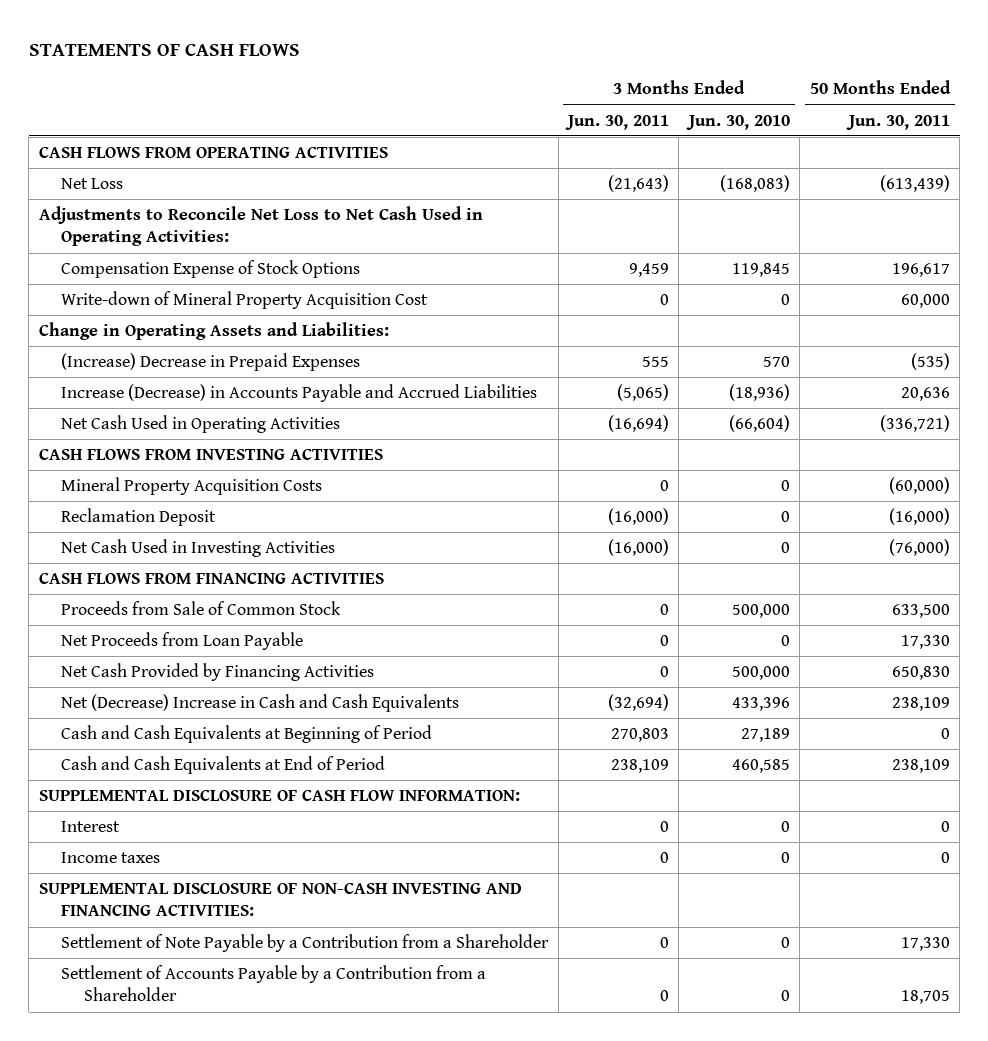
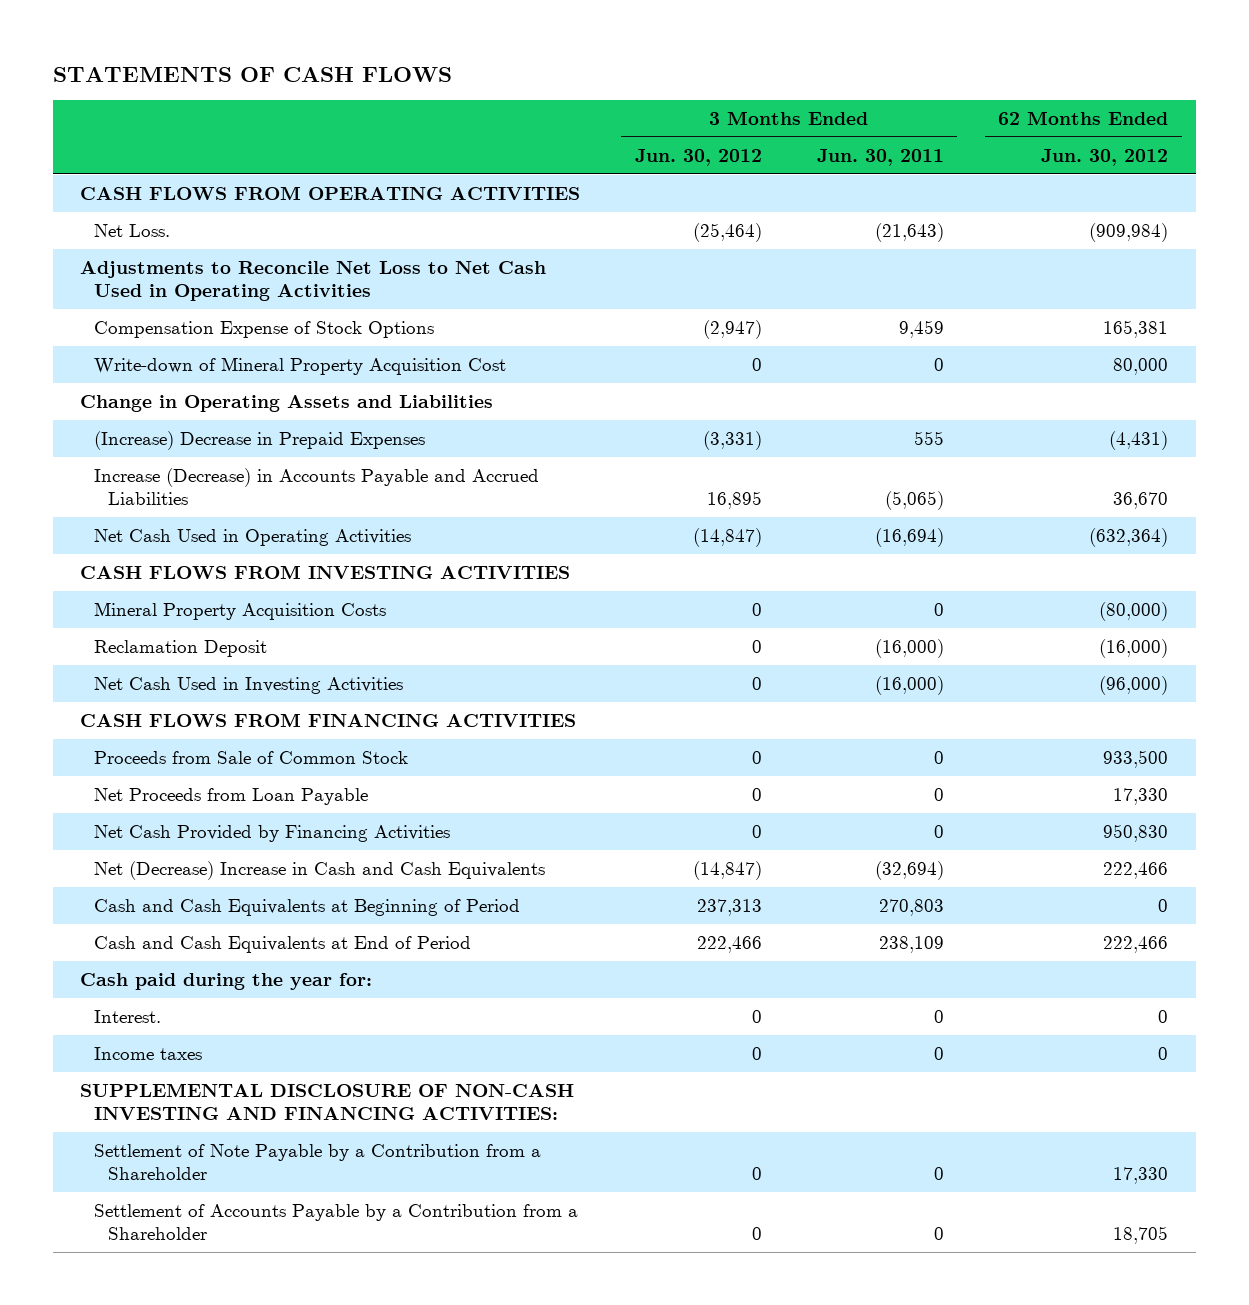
- | 3 Months Ended Jun. 30, 2011 | 3 Months Ended Jun. 30, 2010 | 50 Months Ended Jun. 30, 2011
+ | 3 Months Ended Jun. 30, 2012 | 3 Months Ended Jun. 30, 2011 | 62 Months Ended Jun. 30, 2012
- Net Loss | (21,643) | (168,083) | (613,439)
- Adjustments to Reconcile Net Loss to Net Cash Used in Operating Activities:
+ Net Loss. | (25,464) | (21,643) | (909,984)
+ Adjustments to Reconcile Net Loss to Net Cash Used in Operating Activities
- Change in Operating Assets and Liabilities:
+ Change in Operating Assets and Liabilities
- SUPPLEMENTAL DISCLOSURE OF CASH FLOW INFORMATION:
- Interest | 0 | 0 | 0
+ Cash paid during the year for:
+ Interest. | 0 | 0 | 0

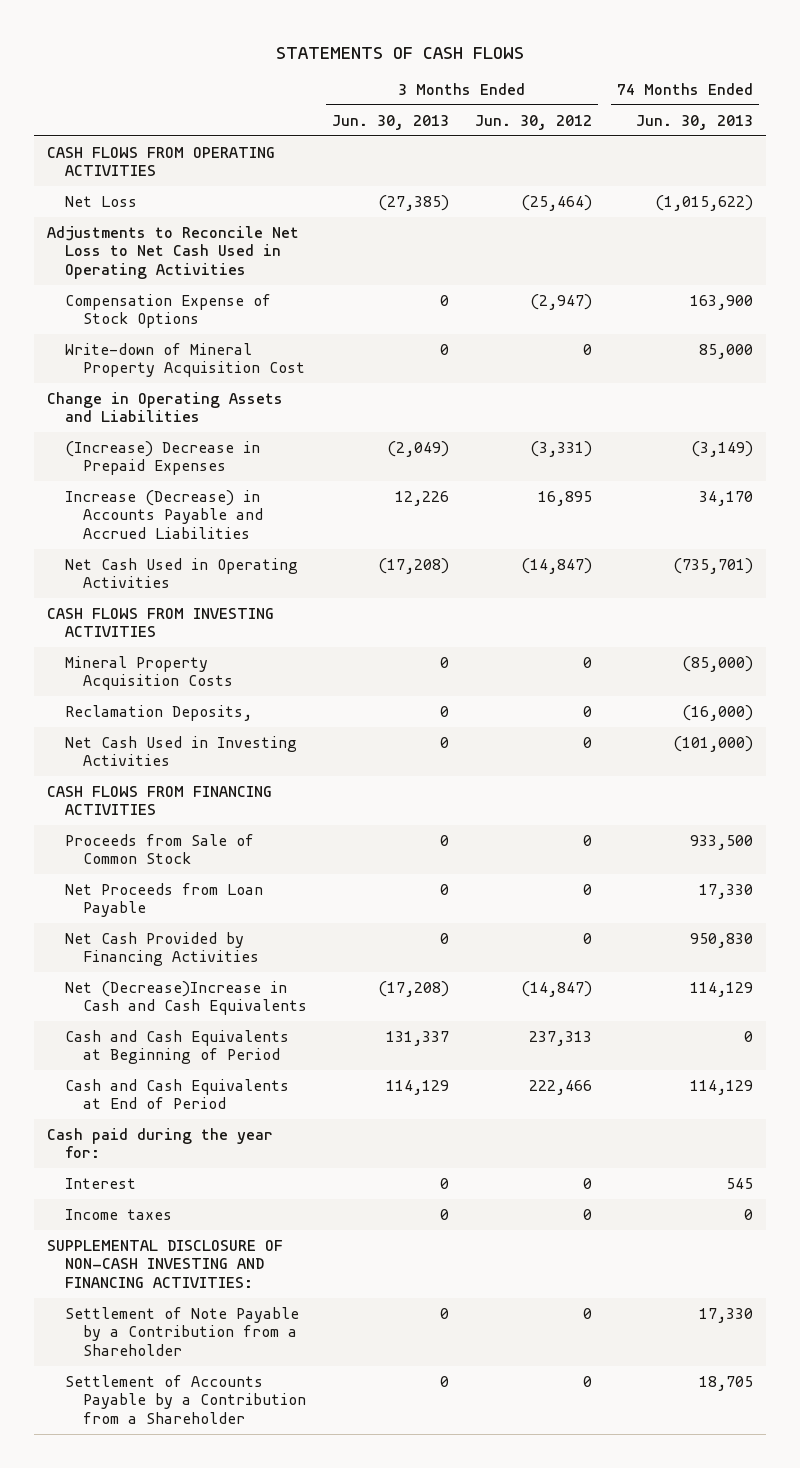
- | 3 Months Ended Jun. 30, 2012 | 3 Months Ended Jun. 30, 2011 | 62 Months Ended Jun. 30, 2012
+ | 3 Months Ended Jun. 30, 2013 | 3 Months Ended Jun. 30, 2012 | 74 Months Ended Jun. 30, 2013
- Net Loss. | (25,464) | (21,643) | (909,984)
+ Net Loss | (27,385) | (25,464) | (1,015,622)
- Reclamation Deposit | 0 | (16,000) | (16,000)
+ Reclamation Deposits, | 0 | 0 | (16,000)
- Net (Decrease) Increase in Cash and Cash Equivalents | (14,847) | (32,694) | 222,466
+ Net (Decrease)Increase in Cash and Cash Equivalents | (17,208) | (14,847) | 114,129
- Interest. | 0 | 0 | 0
+ Interest | 0 | 0 | 545

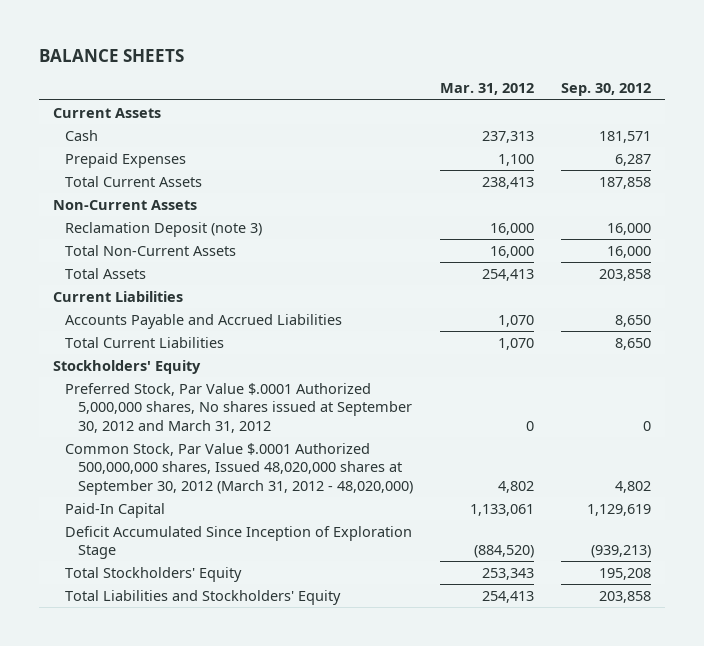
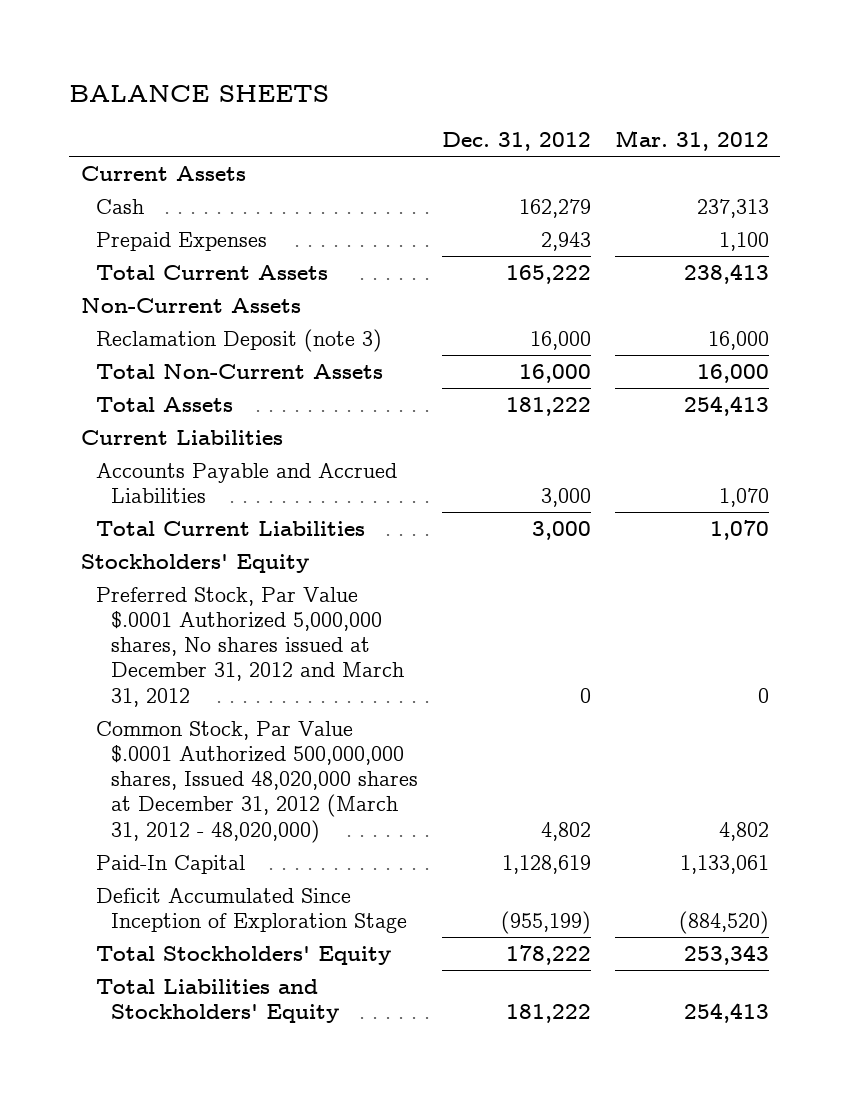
- | Mar. 31, 2012 | Sep. 30, 2012
+ | Dec. 31, 2012 | Mar. 31, 2012
- Preferred Stock, Par Value $.0001 Authorized 5,000,000 shares, No shares issued at September 30, 2012 and March 31, 2012 | 0 | 0
- Common Stock, Par Value $.0001 Authorized 500,000,000 shares, Issued 48,020,000 shares at September 30, 2012 (March 31, 2012 - 48,020,000) | 4,802 | 4,802
+ Preferred Stock, Par Value $.0001 Authorized 5,000,000 shares, No shares issued at December 31, 2012 and March 31, 2012 | 0 | 0
+ Common Stock, Par Value $.0001 Authorized 500,000,000 shares, Issued 48,020,000 shares at December 31, 2012 (March 31, 2012 - 48,020,000) | 4,802 | 4,802

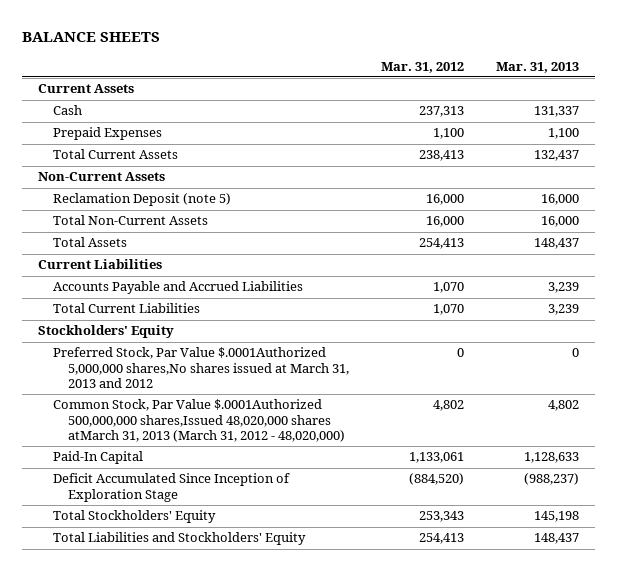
- | Dec. 31, 2012 | Mar. 31, 2012
+ | Mar. 31, 2012 | Mar. 31, 2013
- Reclamation Deposit (note 3) | 16,000 | 16,000
+ Reclamation Deposit (note 5) | 16,000 | 16,000
- Preferred Stock, Par Value $.0001 Authorized 5,000,000 shares, No shares issued at December 31, 2012 and March 31, 2012 | 0 | 0
- Common Stock, Par Value $.0001 Authorized 500,000,000 shares, Issued 48,020,000 shares at December 31, 2012 (March 31, 2012 - 48,020,000) | 4,802 | 4,802
+ Preferred Stock, Par Value $.0001Authorized 5,000,000 shares,No shares issued at March 31, 2013 and 2012 | 0 | 0
+ Common Stock, Par Value $.0001Authorized 500,000,000 shares,Issued 48,020,000 shares atMarch 31, 2013 (March 31, 2012 - 48,020,000) | 4,802 | 4,802

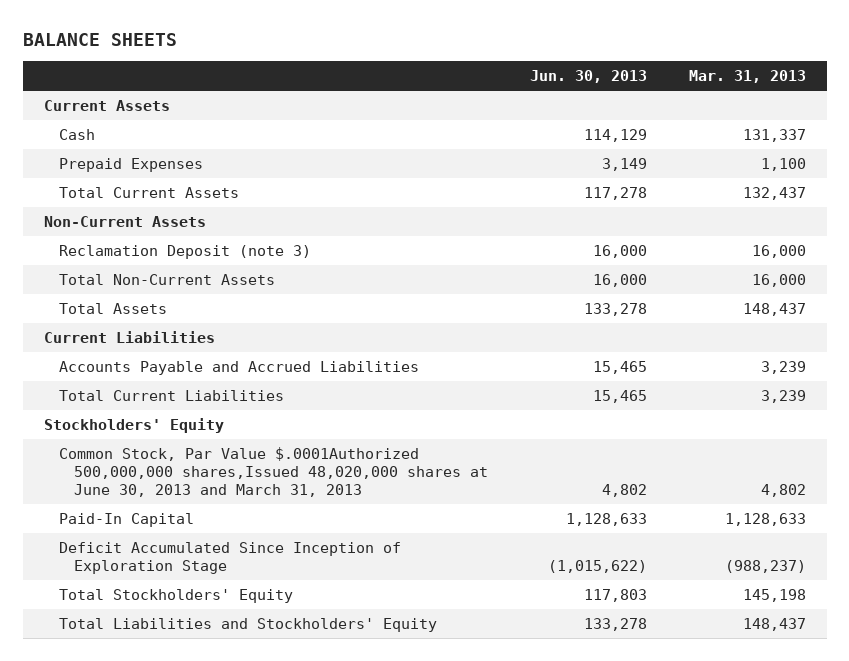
- | Mar. 31, 2012 | Mar. 31, 2013
+ | Jun. 30, 2013 | Mar. 31, 2013
- Reclamation Deposit (note 5) | 16,000 | 16,000
+ Reclamation Deposit (note 3) | 16,000 | 16,000
- Preferred Stock, Par Value $.0001Authorized 5,000,000 shares,No shares issued at March 31, 2013 and 2012 | 0 | 0
- Common Stock, Par Value $.0001Authorized 500,000,000 shares,Issued 48,020,000 shares atMarch 31, 2013 (March 31, 2012 - 48,020,000) | 4,802 | 4,802
+ Common Stock, Par Value $.0001Authorized 500,000,000 shares,Issued 48,020,000 shares at June 30, 2013 and March 31, 2013 | 4,802 | 4,802

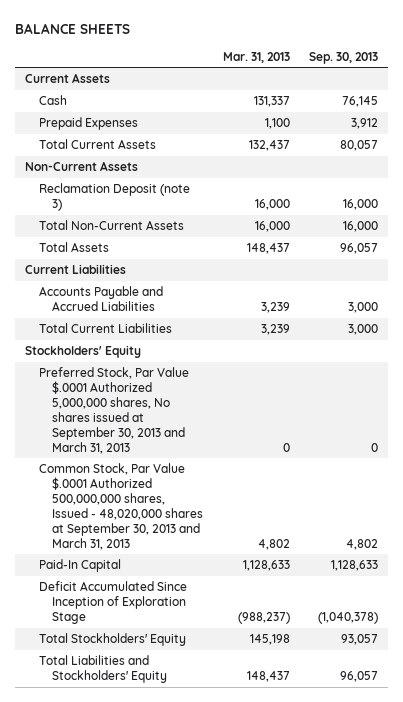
- | Jun. 30, 2013 | Mar. 31, 2013
+ | Mar. 31, 2013 | Sep. 30, 2013
- Common Stock, Par Value $.0001Authorized 500,000,000 shares,Issued 48,020,000 shares at June 30, 2013 and March 31, 2013 | 4,802 | 4,802
+ Preferred Stock, Par Value $.0001 Authorized 5,000,000 shares, No shares issued at September 30, 2013 and March 31, 2013 | 0 | 0
+ Common Stock, Par Value $.0001 Authorized 500,000,000 shares, Issued - 48,020,000 shares at September 30, 2013 and March 31, 2013 | 4,802 | 4,802

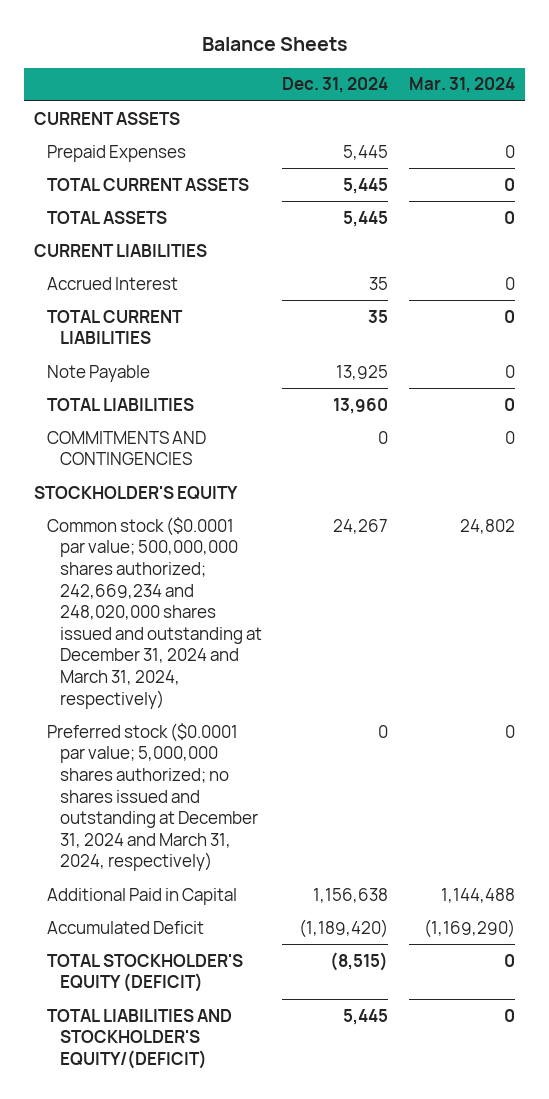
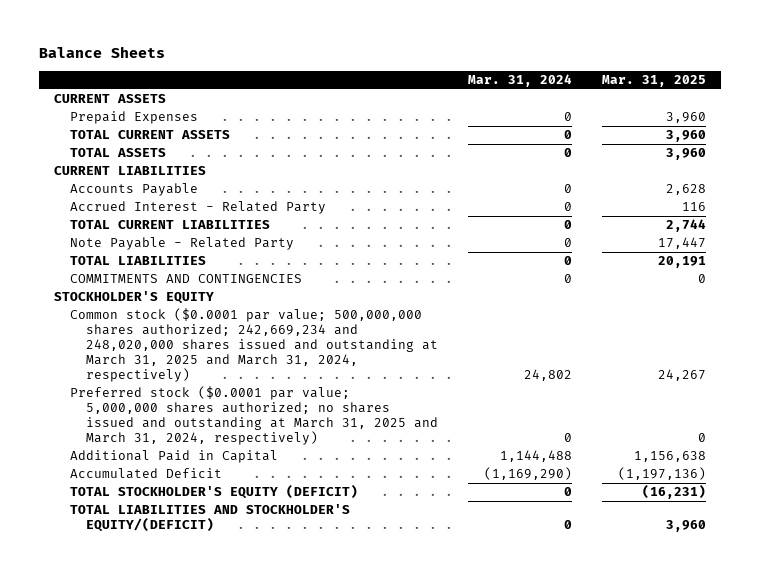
- | Dec. 31, 2024 | Mar. 31, 2024
+ | Mar. 31, 2024 | Mar. 31, 2025
- Accrued Interest | 35 | 0
+ Accounts Payable | 0 | 2,628
+ Accrued Interest - Related Party | 0 | 116
- Note Payable | 13,925 | 0
+ Note Payable - Related Party | 0 | 17,447
- Common stock ($0.0001 par value; 500,000,000 shares authorized; 242,669,234 and 248,020,000 shares issued and outstanding at December 31, 2024 and March 31, 2024, respectively) | 24,267 | 24,802
- Preferred stock ($0.0001 par value; 5,000,000 shares authorized; no shares issued and outstanding at December 31, 2024 and March 31, 2024, respectively) | 0 | 0
+ Common stock ($0.0001 par value; 500,000,000 shares authorized; 242,669,234 and 248,020,000 shares issued and outstanding at March 31, 2025 and March 31, 2024, respectively) | 24,802 | 24,267
+ Preferred stock ($0.0001 par value; 5,000,000 shares authorized; no shares issued and outstanding at March 31, 2025 and March 31, 2024, respectively) | 0 | 0

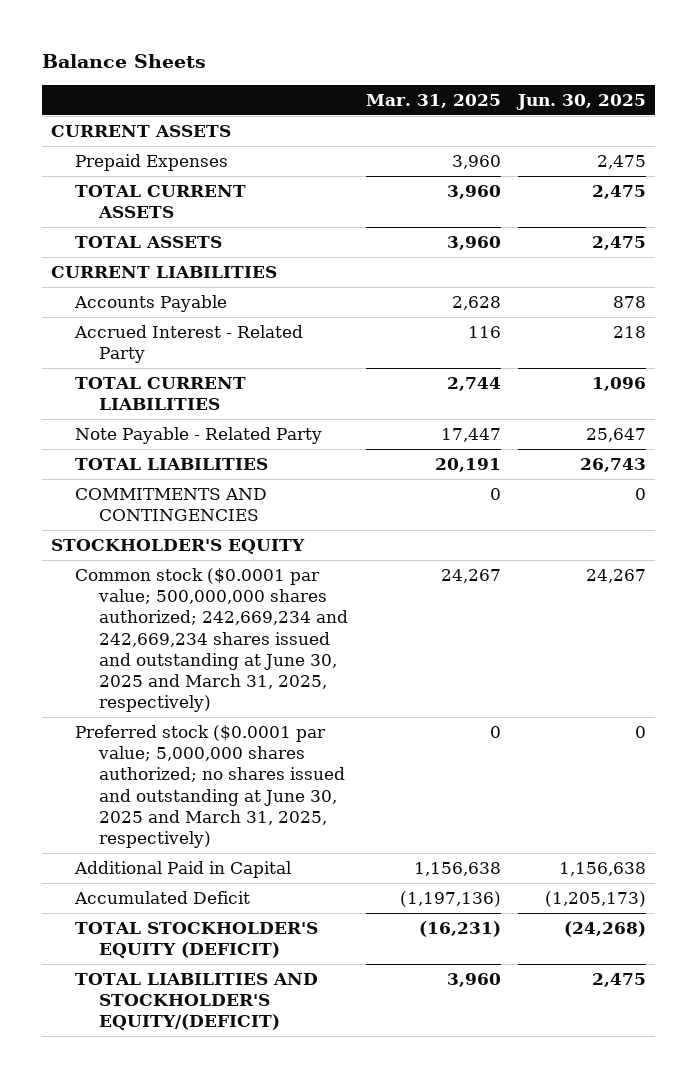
- | Mar. 31, 2024 | Mar. 31, 2025
+ | Mar. 31, 2025 | Jun. 30, 2025
- Common stock ($0.0001 par value; 500,000,000 shares authorized; 242,669,234 and 248,020,000 shares issued and outstanding at March 31, 2025 and March 31, 2024, respectively) | 24,802 | 24,267
- Preferred stock ($0.0001 par value; 5,000,000 shares authorized; no shares issued and outstanding at March 31, 2025 and March 31, 2024, respectively) | 0 | 0
+ Common stock ($0.0001 par value; 500,000,000 shares authorized; 242,669,234 and 242,669,234 shares issued and outstanding at June 30, 2025 and March 31, 2025, respectively) | 24,267 | 24,267
+ Preferred stock ($0.0001 par value; 5,000,000 shares authorized; no shares issued and outstanding at June 30, 2025 and March 31, 2025, respectively) | 0 | 0

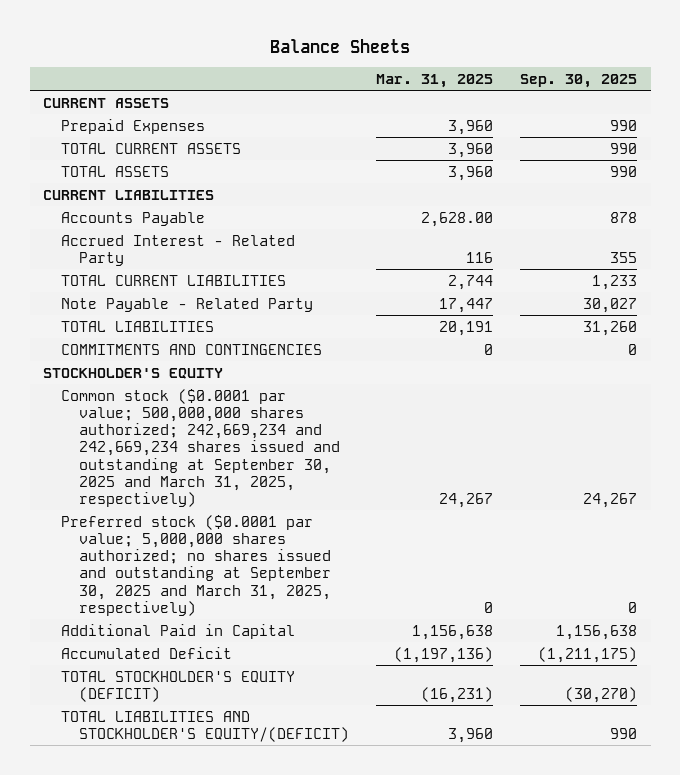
- | Mar. 31, 2025 | Jun. 30, 2025
+ | Mar. 31, 2025 | Sep. 30, 2025
- Accounts Payable | 2,628 | 878
+ Accounts Payable | 2,628.00 | 878
- Common stock ($0.0001 par value; 500,000,000 shares authorized; 242,669,234 and 242,669,234 shares issued and outstanding at June 30, 2025 and March 31, 2025, respectively) | 24,267 | 24,267
- Preferred stock ($0.0001 par value; 5,000,000 shares authorized; no shares issued and outstanding at June 30, 2025 and March 31, 2025, respectively) | 0 | 0
+ Common stock ($0.0001 par value; 500,000,000 shares authorized; 242,669,234 and 242,669,234 shares issued and outstanding at September 30, 2025 and March 31, 2025, respectively) | 24,267 | 24,267
+ Preferred stock ($0.0001 par value; 5,000,000 shares authorized; no shares issued and outstanding at September 30, 2025 and March 31, 2025, respectively) | 0 | 0

